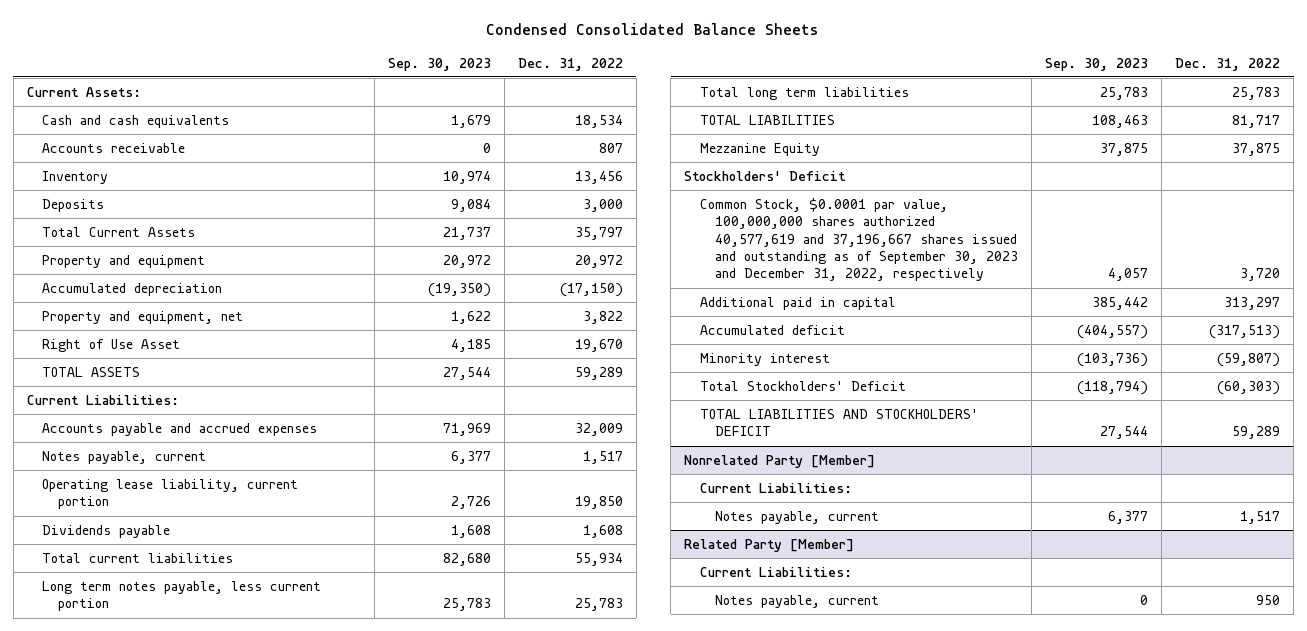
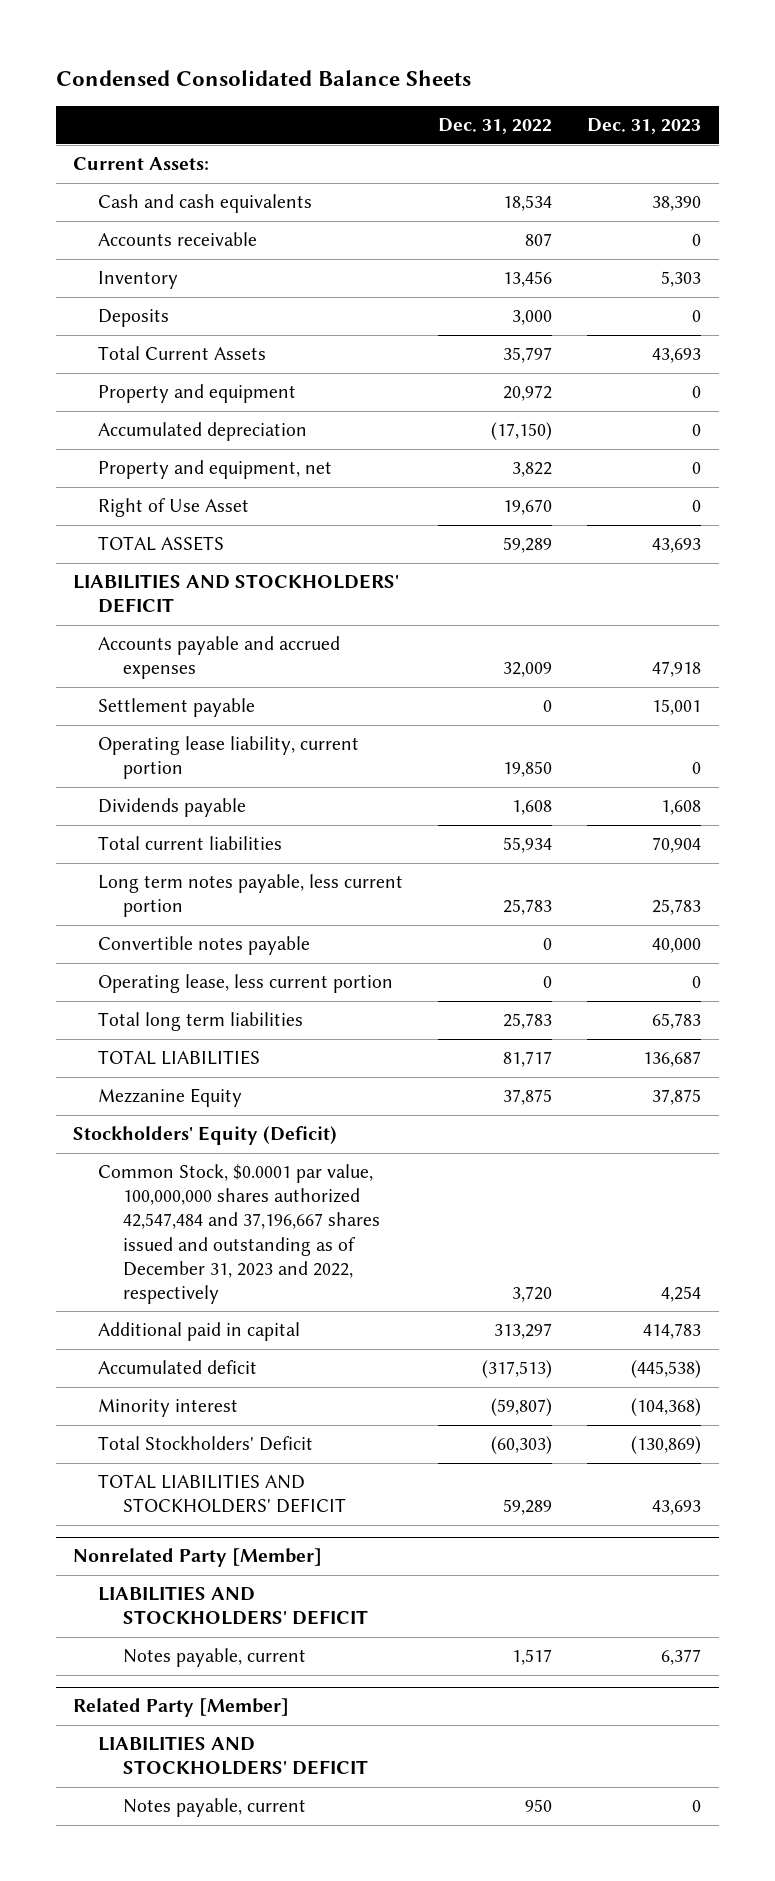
- | Sep. 30, 2023 | Dec. 31, 2022
+ | Dec. 31, 2022 | Dec. 31, 2023
- Current Liabilities:
+ LIABILITIES AND STOCKHOLDERS' DEFICIT
- Notes payable, current | 6,377 | 1,517
+ Settlement payable | 0 | 15,001
+ Convertible notes payable | 0 | 40,000
+ Operating lease, less current portion | 0 | 0
- Stockholders' Deficit
- Common Stock, $0.0001 par value, 100,000,000 shares authorized 40,577,619 and 37,196,667 shares issued and outstanding as of September 30, 2023 and December 31, 2022, respectively | 4,057 | 3,720
+ Stockholders' Equity (Deficit)
+ Common Stock, $0.0001 par value, 100,000,000 shares authorized 42,547,484 and 37,196,667 shares issued and outstanding as of December 31, 2023 and 2022, respectively | 3,720 | 4,254
@ Nonrelated Party [Member]
- Current Liabilities:
+ LIABILITIES AND STOCKHOLDERS' DEFICIT
@ Related Party [Member]
- Current Liabilities:
+ LIABILITIES AND STOCKHOLDERS' DEFICIT

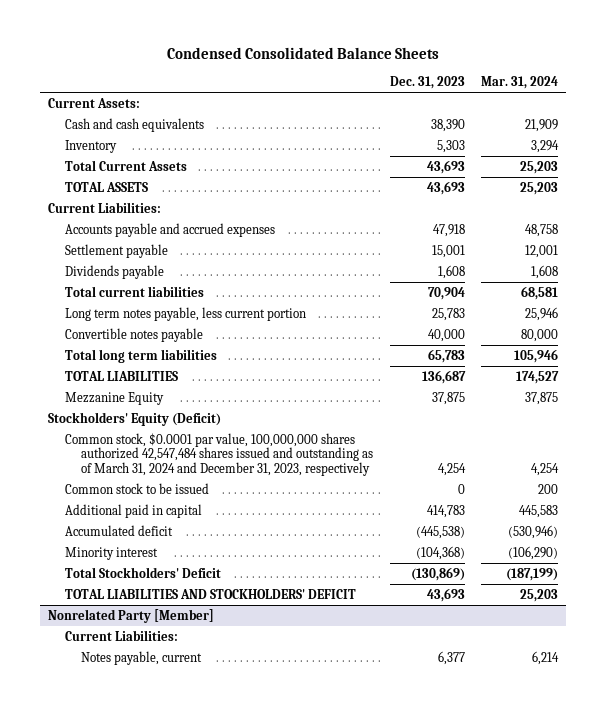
- | Dec. 31, 2022 | Dec. 31, 2023
+ | Dec. 31, 2023 | Mar. 31, 2024
- Accounts receivable | 807 | 0
- Deposits | 3,000 | 0
- Property and equipment | 20,972 | 0
- Accumulated depreciation | (17,150) | 0
- Property and equipment, net | 3,822 | 0
- Right of Use Asset | 19,670 | 0
- LIABILITIES AND STOCKHOLDERS' DEFICIT
+ Current Liabilities:
- Operating lease liability, current portion | 19,850 | 0
- Operating lease, less current portion | 0 | 0
- Common Stock, $0.0001 par value, 100,000,000 shares authorized 42,547,484 and 37,196,667 shares issued and outstanding as of December 31, 2023 and 2022, respectively | 3,720 | 4,254
+ Common stock, $0.0001 par value, 100,000,000 shares authorized 42,547,484 shares issued and outstanding as of March 31, 2024 and December 31, 2023, respectively | 4,254 | 4,254
+ Common stock to be issued | 0 | 200
@ Nonrelated Party [Member]
- LIABILITIES AND STOCKHOLDERS' DEFICIT
+ Current Liabilities:
- Related Party [Member]
- LIABILITIES AND STOCKHOLDERS' DEFICIT
- Notes payable, current | 950 | 0

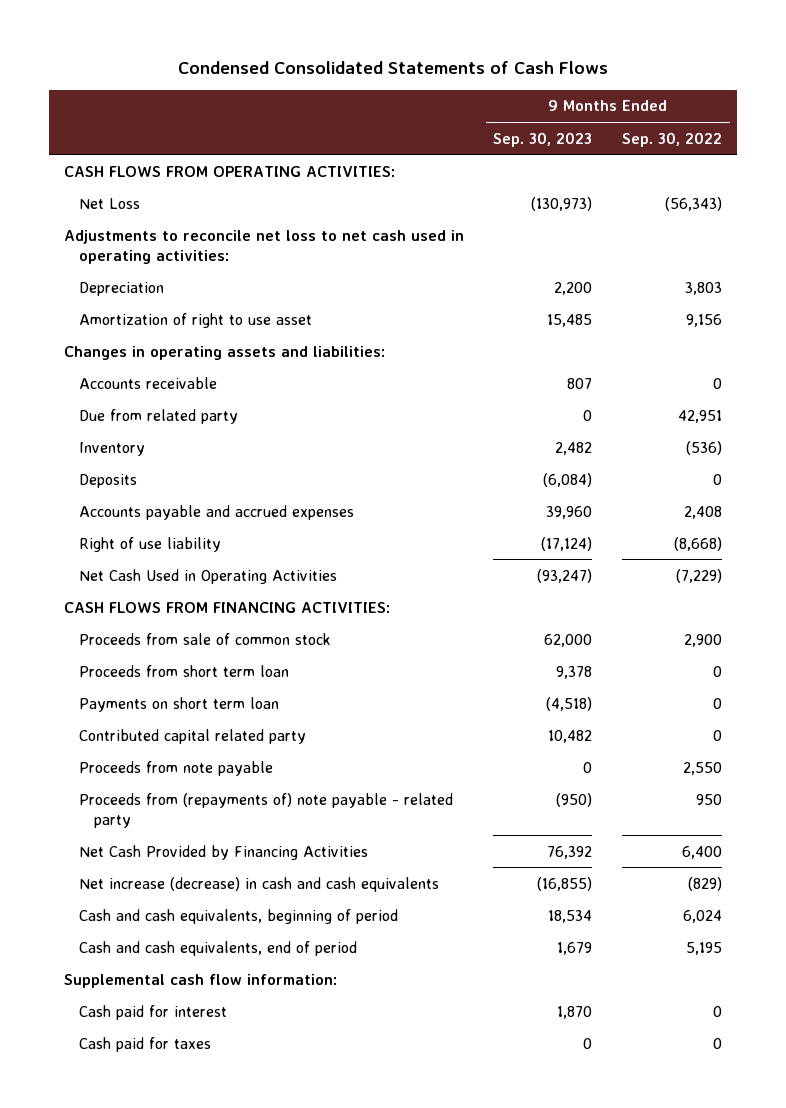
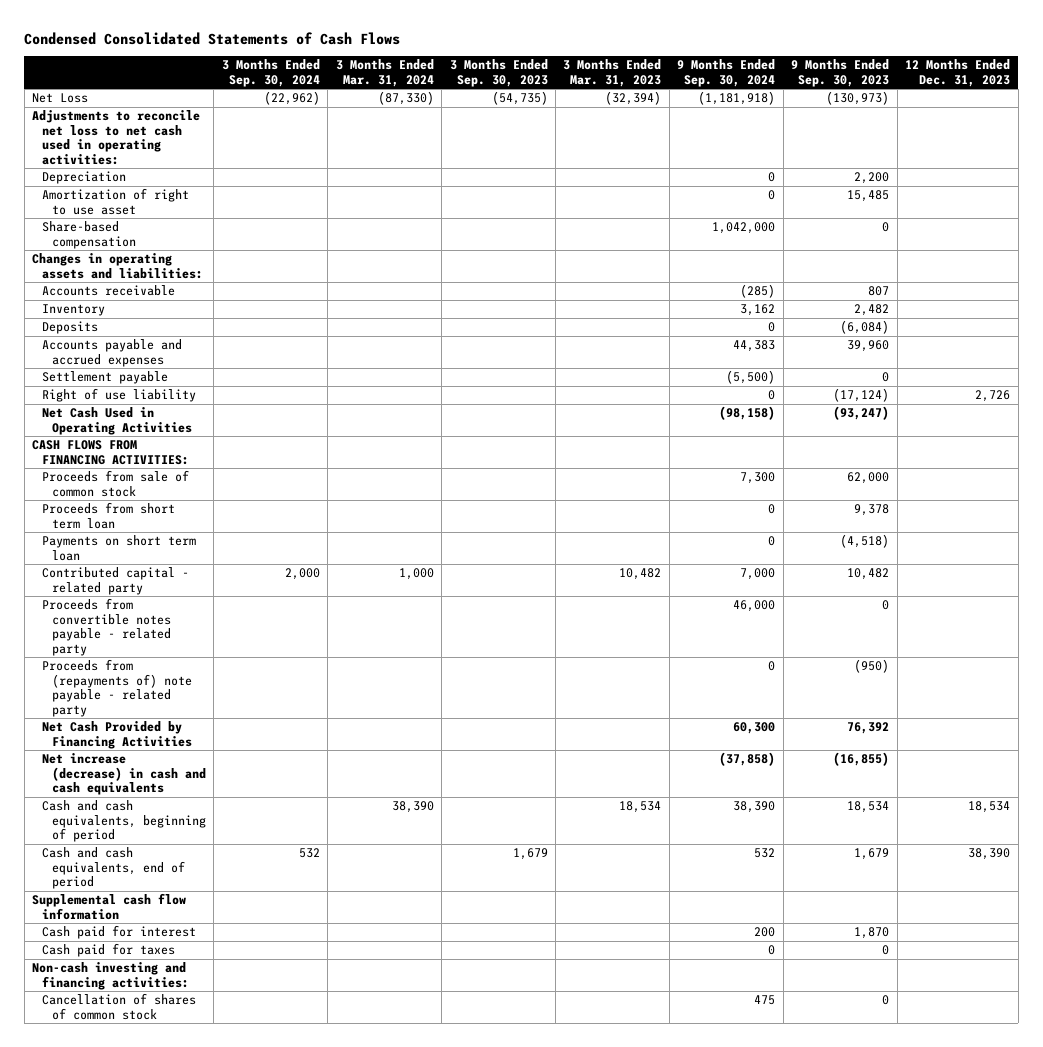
- | 9 Months Ended Sep. 30, 2023 | 9 Months Ended Sep. 30, 2022
+ | 3 Months Ended Sep. 30, 2024 | 3 Months Ended Mar. 31, 2024 | 3 Months Ended Sep. 30, 2023 | 3 Months Ended Mar. 31, 2023 | 9 Months Ended Sep. 30, 2024 | 9 Months Ended Sep. 30, 2023 | 12 Months Ended Dec. 31, 2023
- CASH FLOWS FROM OPERATING ACTIVITIES:
+ Share-based compensation | | | | | 1,042,000 | 0 |
- Due from related party | 0 | 42,951
+ Settlement payable | | | | | (5,500) | 0 |
- Contributed capital related party | 10,482 | 0
- Proceeds from note payable | 0 | 2,550
+ Contributed capital - related party | 2,000 | 1,000 | | 10,482 | 7,000 | 10,482 |
+ Proceeds from convertible notes payable - related party | | | | | 46,000 | 0 |
- Supplemental cash flow information:
+ Supplemental cash flow information
+ Non-cash investing and financing activities:
+ Cancellation of shares of common stock | | | | | 475 | 0 |

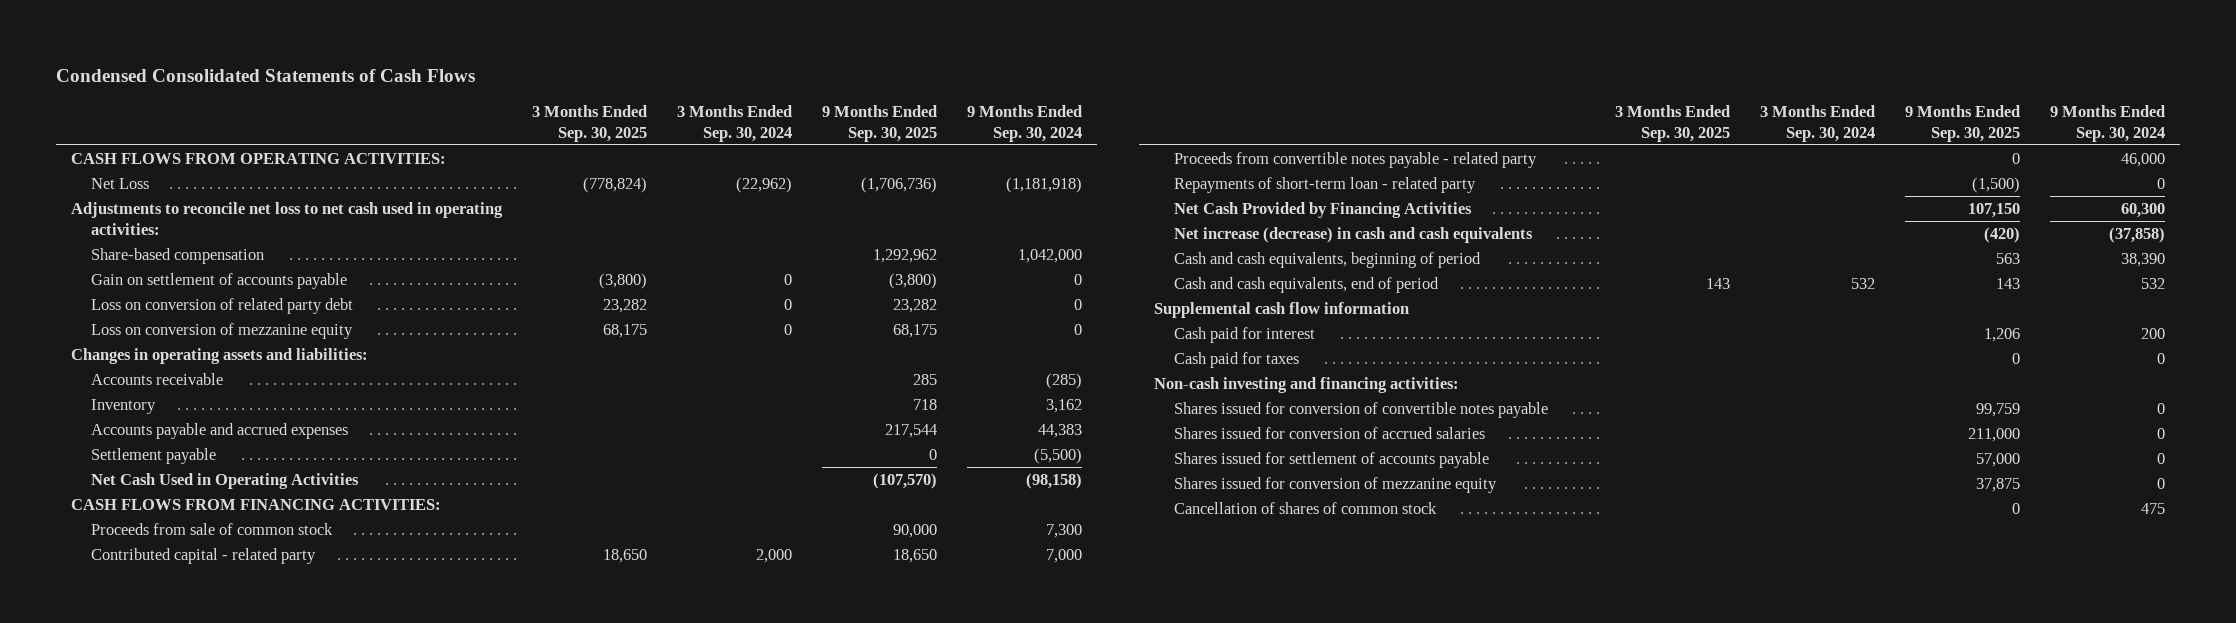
- | 3 Months Ended Sep. 30, 2024 | 3 Months Ended Mar. 31, 2024 | 3 Months Ended Sep. 30, 2023 | 3 Months Ended Mar. 31, 2023 | 9 Months Ended Sep. 30, 2024 | 9 Months Ended Sep. 30, 2023 | 12 Months Ended Dec. 31, 2023
+ | 3 Months Ended Sep. 30, 2025 | 3 Months Ended Sep. 30, 2024 | 9 Months Ended Sep. 30, 2025 | 9 Months Ended Sep. 30, 2024
+ CASH FLOWS FROM OPERATING ACTIVITIES:
- Depreciation | | | | | 0 | 2,200 |
- Amortization of right to use asset | | | | | 0 | 15,485 |
+ Gain on settlement of accounts payable | (3,800) | 0 | (3,800) | 0
+ Loss on conversion of related party debt | 23,282 | 0 | 23,282 | 0
+ Loss on conversion of mezzanine equity | 68,175 | 0 | 68,175 | 0
- Deposits | | | | | 0 | (6,084) |
- Right of use liability | | | | | 0 | (17,124) | 2,726
- Proceeds from short term loan | | | | | 0 | 9,378 |
- Payments on short term loan | | | | | 0 | (4,518) |
- Proceeds from (repayments of) note payable - related party | | | | | 0 | (950) |
+ Repayments of short-term loan - related party | | | (1,500) | 0
+ Shares issued for conversion of convertible notes payable | | | 99,759 | 0
+ Shares issued for conversion of accrued salaries | | | 211,000 | 0
+ Shares issued for settlement of accounts payable | | | 57,000 | 0
+ Shares issued for conversion of mezzanine equity | | | 37,875 | 0

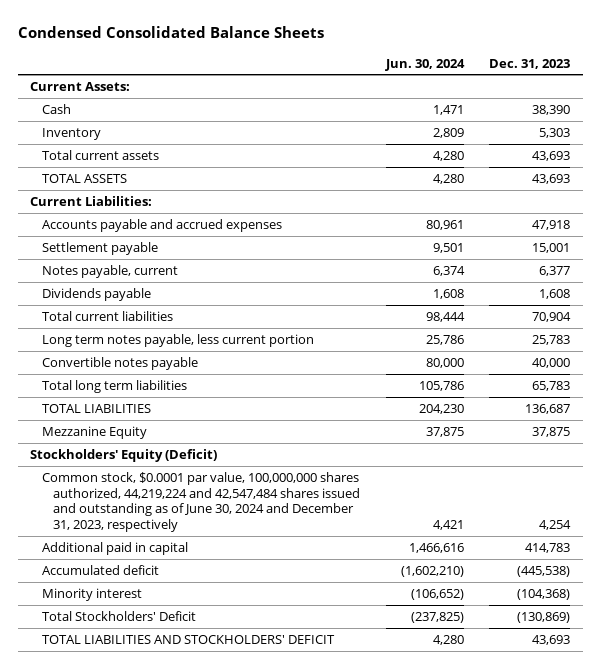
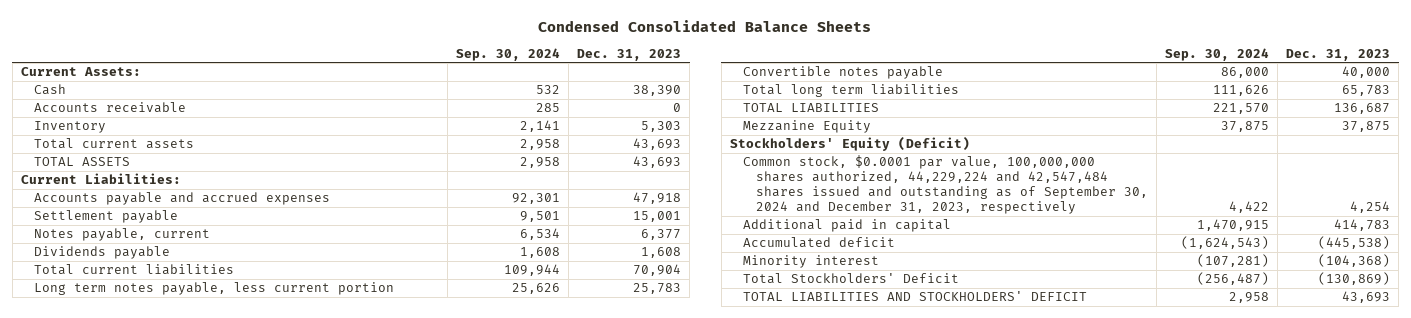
- | Jun. 30, 2024 | Dec. 31, 2023
+ | Sep. 30, 2024 | Dec. 31, 2023
+ Accounts receivable | 285 | 0
- Common stock, $0.0001 par value, 100,000,000 shares authorized, 44,219,224 and 42,547,484 shares issued and outstanding as of June 30, 2024 and December 31, 2023, respectively | 4,421 | 4,254
+ Common stock, $0.0001 par value, 100,000,000 shares authorized, 44,229,224 and 42,547,484 shares issued and outstanding as of September 30, 2024 and December 31, 2023, respectively | 4,422 | 4,254

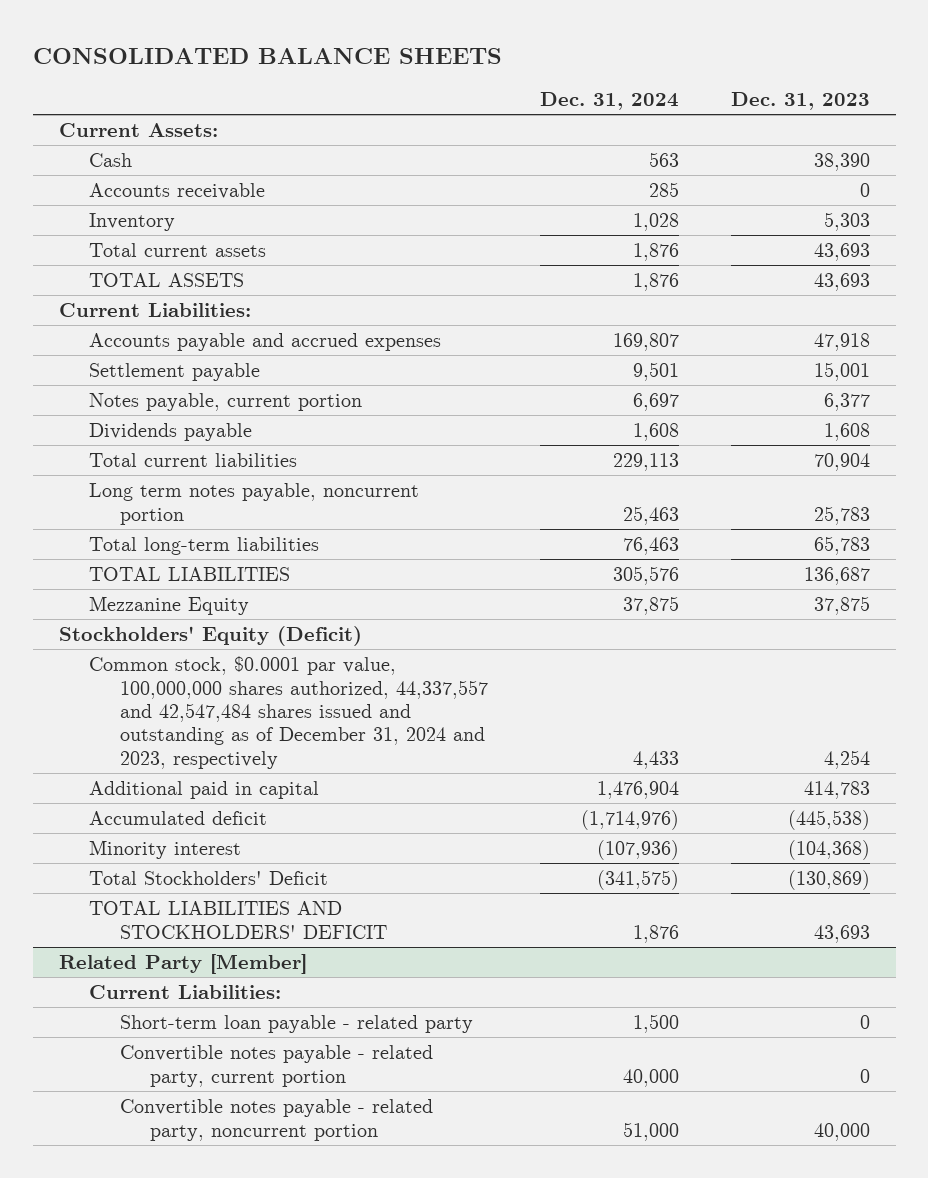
- Condensed Consolidated Balance Sheets
+ CONSOLIDATED BALANCE SHEETS
- | Sep. 30, 2024 | Dec. 31, 2023
+ | Dec. 31, 2024 | Dec. 31, 2023
- Notes payable, current | 6,534 | 6,377
+ Notes payable, current portion | 6,697 | 6,377
- Long term notes payable, less current portion | 25,626 | 25,783
- Convertible notes payable | 86,000 | 40,000
- Total long term liabilities | 111,626 | 65,783
+ Long term notes payable, noncurrent portion | 25,463 | 25,783
+ Total long-term liabilities | 76,463 | 65,783
- Common stock, $0.0001 par value, 100,000,000 shares authorized, 44,229,224 and 42,547,484 shares issued and outstanding as of September 30, 2024 and December 31, 2023, respectively | 4,422 | 4,254
+ Common stock, $0.0001 par value, 100,000,000 shares authorized, 44,337,557 and 42,547,484 shares issued and outstanding as of December 31, 2024 and 2023, respectively | 4,433 | 4,254
+ Related Party [Member]
+ Current Liabilities:
+ Short-term loan payable - related party | 1,500 | 0
+ Convertible notes payable - related party, current portion | 40,000 | 0
+ Convertible notes payable - related party, noncurrent portion | 51,000 | 40,000

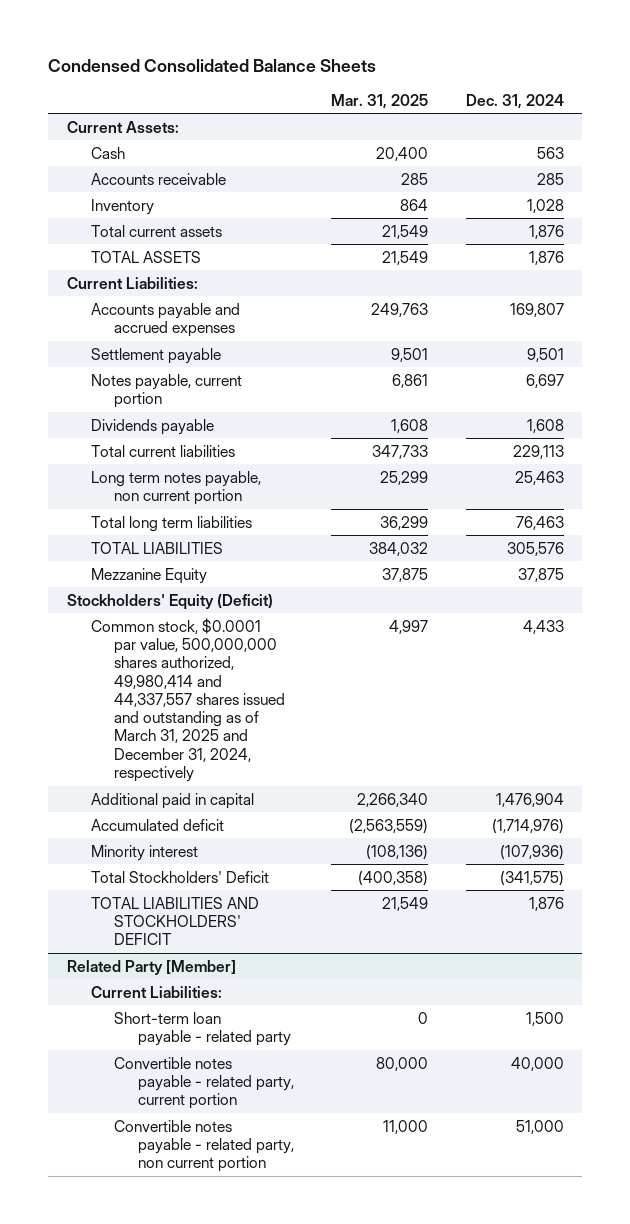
- CONSOLIDATED BALANCE SHEETS
+ Condensed Consolidated Balance Sheets
- | Dec. 31, 2024 | Dec. 31, 2023
+ | Mar. 31, 2025 | Dec. 31, 2024
- Long term notes payable, noncurrent portion | 25,463 | 25,783
- Total long-term liabilities | 76,463 | 65,783
+ Long term notes payable, non current portion | 25,299 | 25,463
+ Total long term liabilities | 36,299 | 76,463
- Common stock, $0.0001 par value, 100,000,000 shares authorized, 44,337,557 and 42,547,484 shares issued and outstanding as of December 31, 2024 and 2023, respectively | 4,433 | 4,254
+ Common stock, $0.0001 par value, 500,000,000 shares authorized, 49,980,414 and 44,337,557 shares issued and outstanding as of March 31, 2025 and December 31, 2024, respectively | 4,997 | 4,433
@ Related Party [Member]
- Convertible notes payable - related party, noncurrent portion | 51,000 | 40,000
+ Convertible notes payable - related party, non current portion | 11,000 | 51,000

